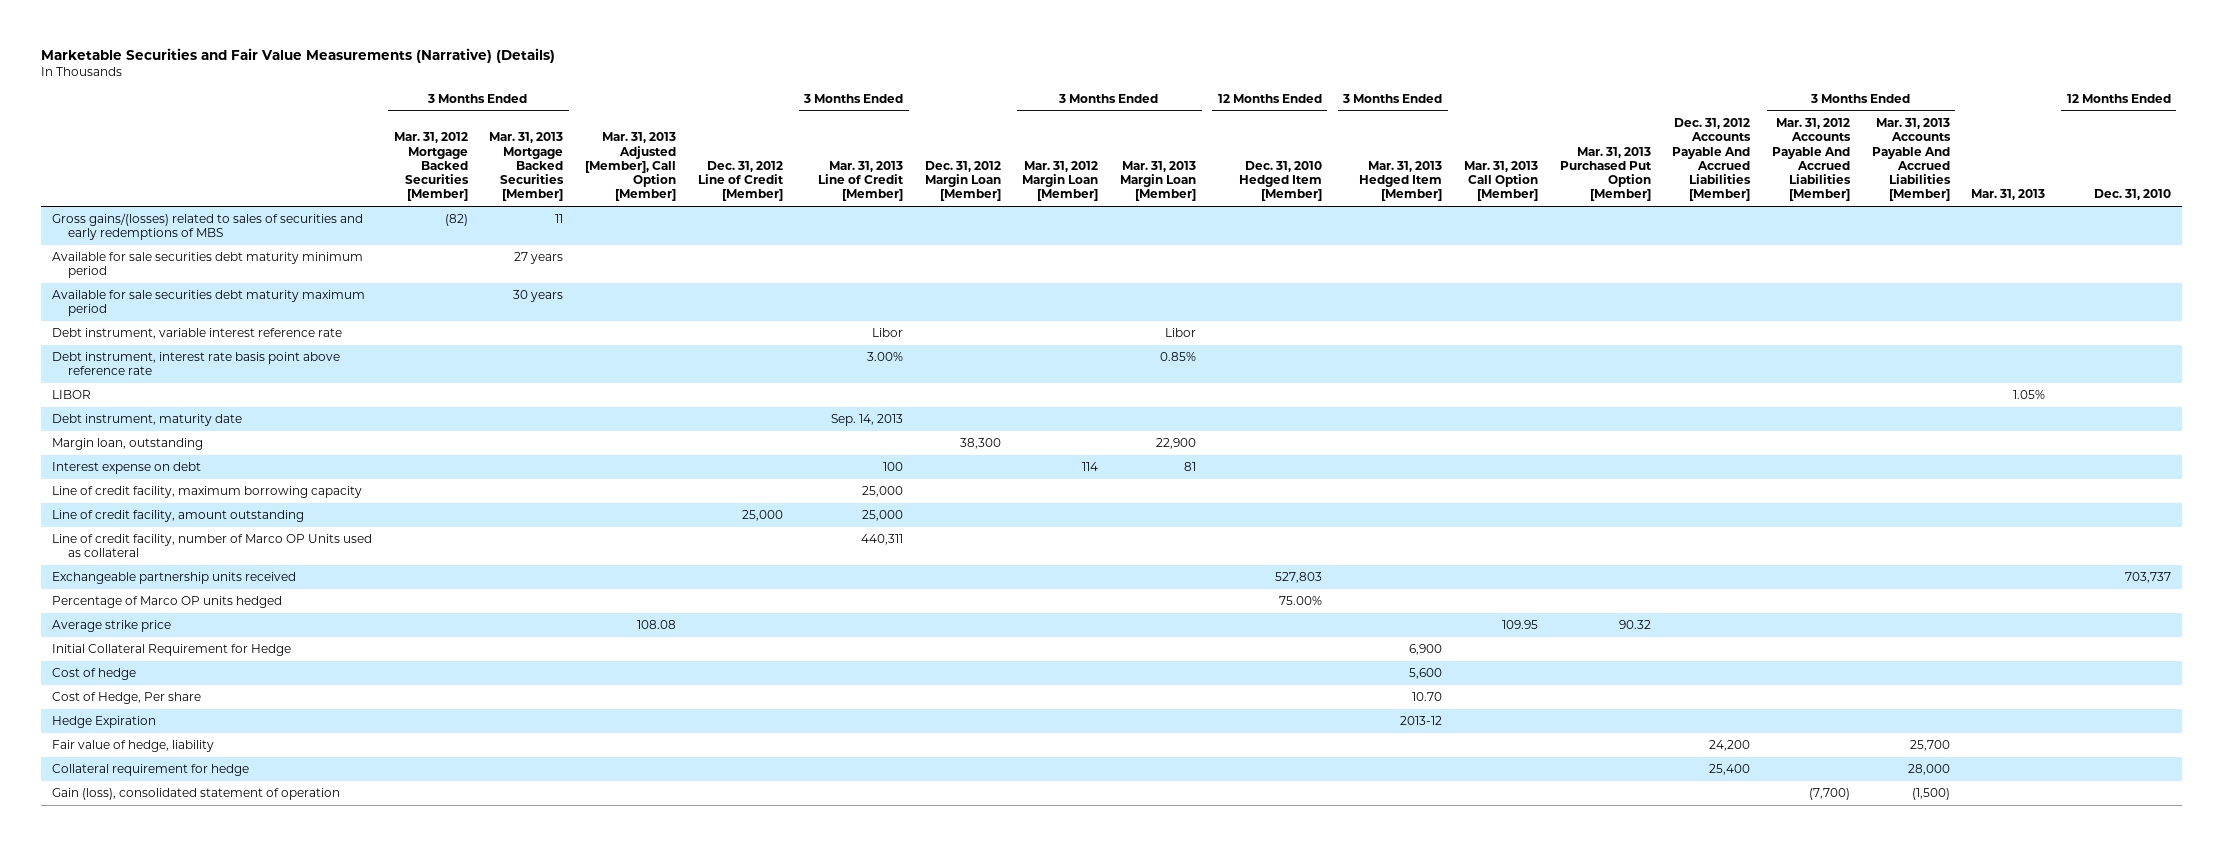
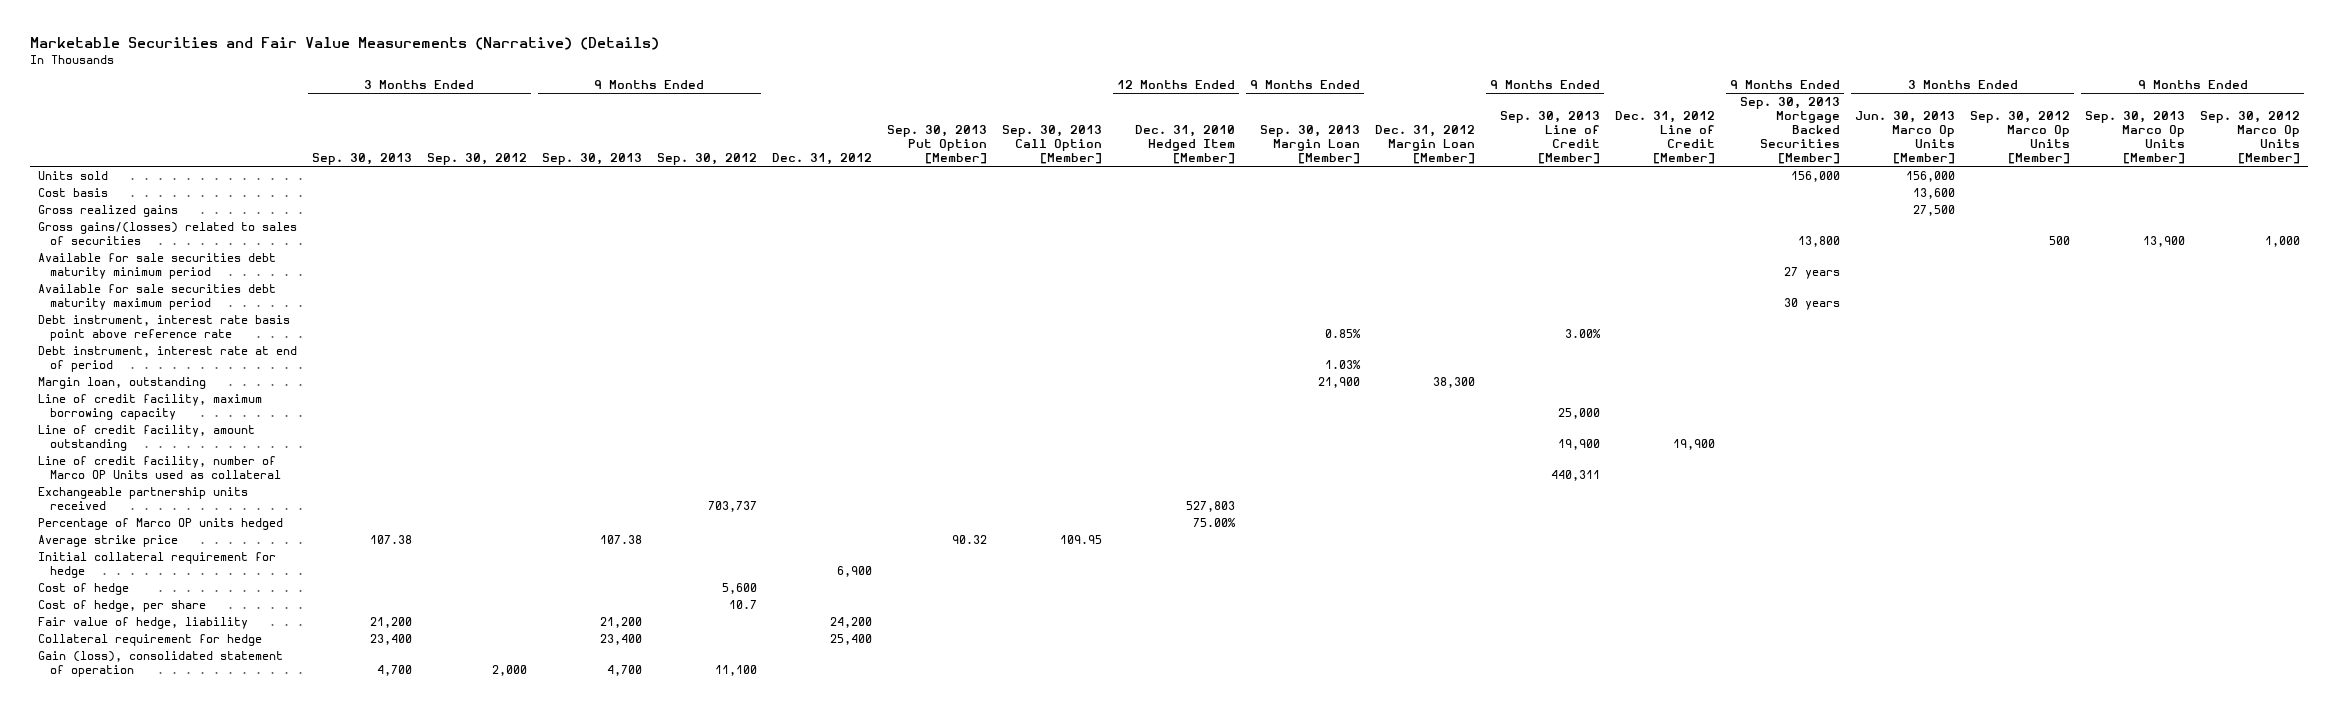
- | 3 Months Ended Mar. 31, 2012 Mortgage Backed Securities [Member] | 3 Months Ended Mar. 31, 2013 Mortgage Backed Securities [Member] | Mar. 31, 2013 Adjusted [Member], Call Option [Member] | Dec. 31, 2012 Line of Credit [Member] | 3 Months Ended Mar. 31, 2013 Line of Credit [Member] | Dec. 31, 2012 Margin Loan [Member] | 3 Months Ended Mar. 31, 2012 Margin Loan [Member] | 3 Months Ended Mar. 31, 2013 Margin Loan [Member] | 12 Months Ended Dec. 31, 2010 Hedged Item [Member] | 3 Months Ended Mar. 31, 2013 Hedged Item [Member] | Mar. 31, 2013 Call Option [Member] | Mar. 31, 2013 Purchased Put Option [Member] | Dec. 31, 2012 Accounts Payable And Accrued Liabilities [Member] | 3 Months Ended Mar. 31, 2012 Accounts Payable And Accrued Liabilities [Member] | 3 Months Ended Mar. 31, 2013 Accounts Payable And Accrued Liabilities [Member] | Mar. 31, 2013 | 12 Months Ended Dec. 31, 2010
+ | 3 Months Ended Sep. 30, 2013 | 3 Months Ended Sep. 30, 2012 | 9 Months Ended Sep. 30, 2013 | 9 Months Ended Sep. 30, 2012 | Dec. 31, 2012 | Sep. 30, 2013 Put Option [Member] | Sep. 30, 2013 Call Option [Member] | 12 Months Ended Dec. 31, 2010 Hedged Item [Member] | 9 Months Ended Sep. 30, 2013 Margin Loan [Member] | Dec. 31, 2012 Margin Loan [Member] | 9 Months Ended Sep. 30, 2013 Line of Credit [Member] | Dec. 31, 2012 Line of Credit [Member] | 9 Months Ended Sep. 30, 2013 Mortgage Backed Securities [Member] | 3 Months Ended Jun. 30, 2013 Marco Op Units [Member] | 3 Months Ended Sep. 30, 2012 Marco Op Units [Member] | 9 Months Ended Sep. 30, 2013 Marco Op Units [Member] | 9 Months Ended Sep. 30, 2012 Marco Op Units [Member]
- Gross gains/(losses) related to sales of securities and early redemptions of MBS | (82) | 11 | | | | | | | | | | | | | | |
+ Units sold | | | | | | | | | | | | | 156,000 | 156,000 | | |
+ Cost basis | | | | | | | | | | | | | | 13,600 | | |
+ Gross realized gains | | | | | | | | | | | | | | 27,500 | | |
+ Gross gains/(losses) related to sales of securities | | | | | | | | | | | | | 13,800 | | 500 | 13,900 | 1,000
- Debt instrument, variable interest reference rate | | | | | Libor | | | Libor | | | | | | | | |
- LIBOR | | | | | | | | | | | | | | | | 1.05% |
- Debt instrument, maturity date | | | | | Sep. 14, 2013 | | | | | | | | | | | |
+ Debt instrument, interest rate at end of period | | | | | | | | | 1.03% | | | | | | | |
- Interest expense on debt | | | | | 100 | | 114 | 81 | | | | | | | | |
- Line of credit facility, amount outstanding | | | | 25,000 | 25,000 | | | | | | | | | | | |
+ Line of credit facility, amount outstanding | | | | | | | | | | | 19,900 | 19,900 | | | | |
- Initial Collateral Requirement for Hedge | | | | | | | | | | 6,900 | | | | | | |
+ Initial collateral requirement for hedge | | | | | 6,900 | | | | | | | | | | | |
- Cost of Hedge, Per share | | | | | | | | | | 10.70 | | | | | | |
- Hedge Expiration | | | | | | | | | | 2013-12 | | | | | | |
+ Cost of hedge, per share | | | | 10.7 | | | | | | | | | | | | |

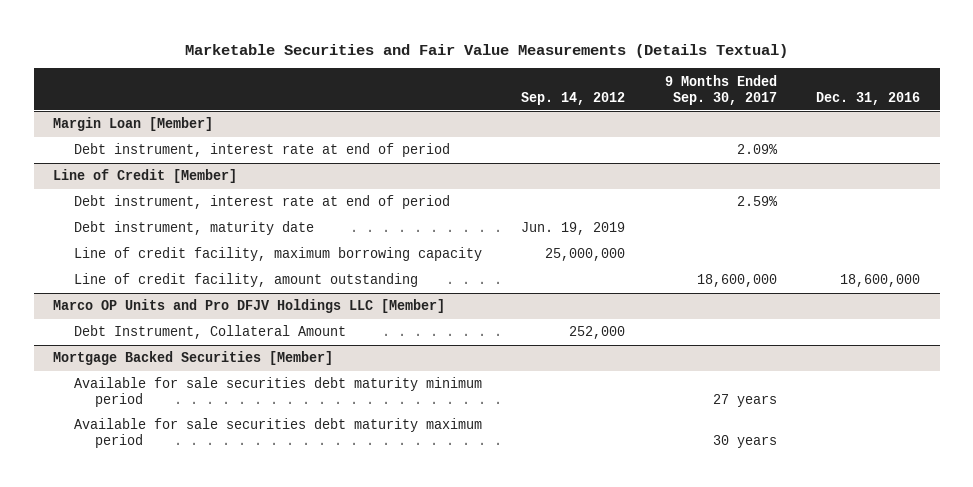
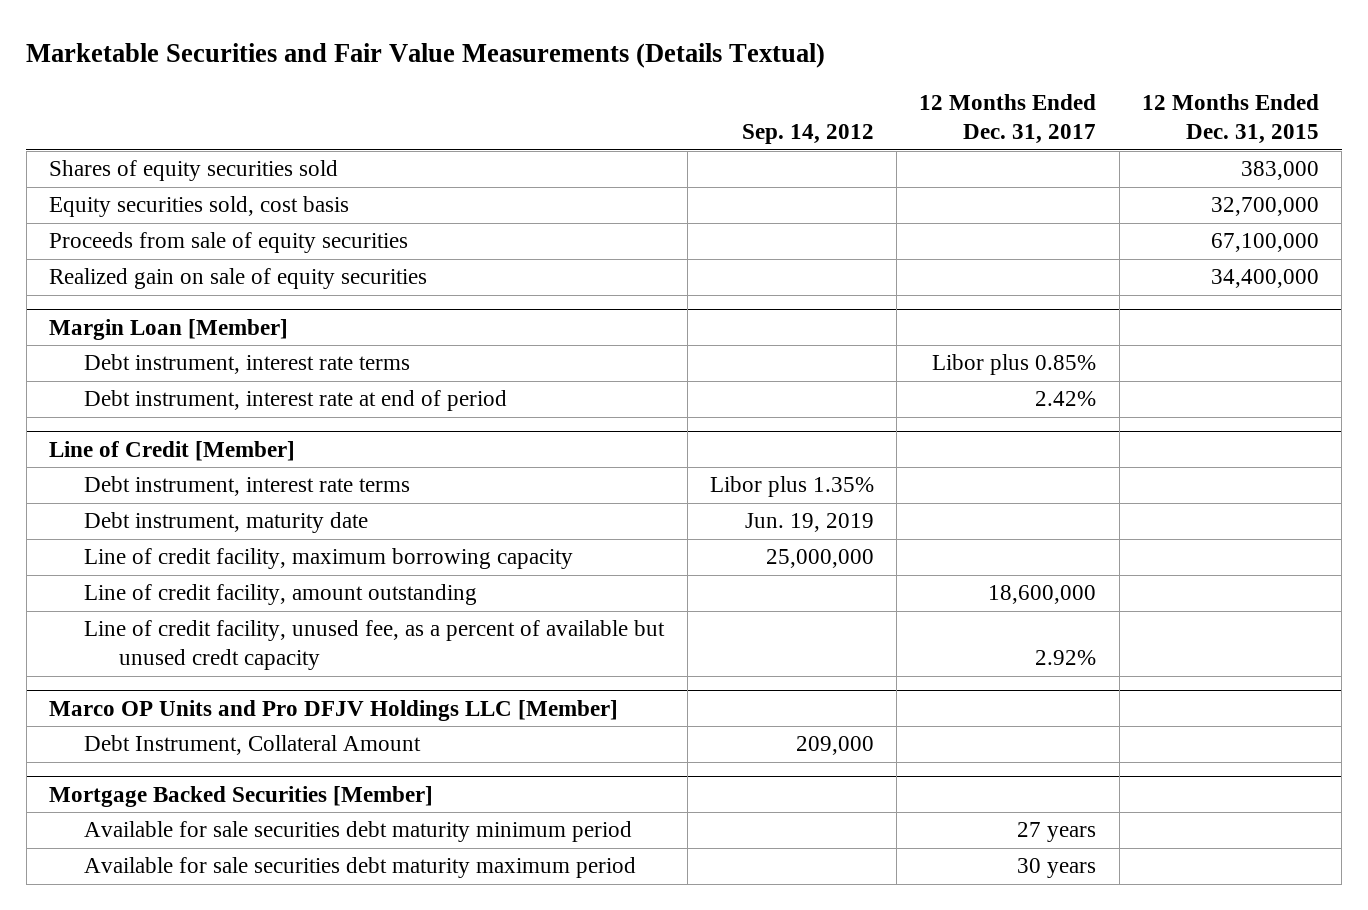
- | Sep. 14, 2012 | 9 Months Ended Sep. 30, 2017 | Dec. 31, 2016
+ | Sep. 14, 2012 | 12 Months Ended Dec. 31, 2017 | 12 Months Ended Dec. 31, 2015
+ Shares of equity securities sold | | | 383,000
+ Equity securities sold, cost basis | | | 32,700,000
+ Proceeds from sale of equity securities | | | 67,100,000
+ Realized gain on sale of equity securities | | | 34,400,000
@ Margin Loan [Member]
+ Debt instrument, interest rate terms | | Libor plus 0.85% |
@ Line of Credit [Member]
- Debt instrument, interest rate at end of period | | 2.59% |
+ Debt instrument, interest rate terms | Libor plus 1.35% | |
+ Line of credit facility, unused fee, as a percent of available but unused credt capacity | | 2.92% |
@ Marco OP Units and Pro DFJV Holdings LLC [Member]
- Debt Instrument, Collateral Amount | 252,000 | |
+ Debt Instrument, Collateral Amount | 209,000 | |

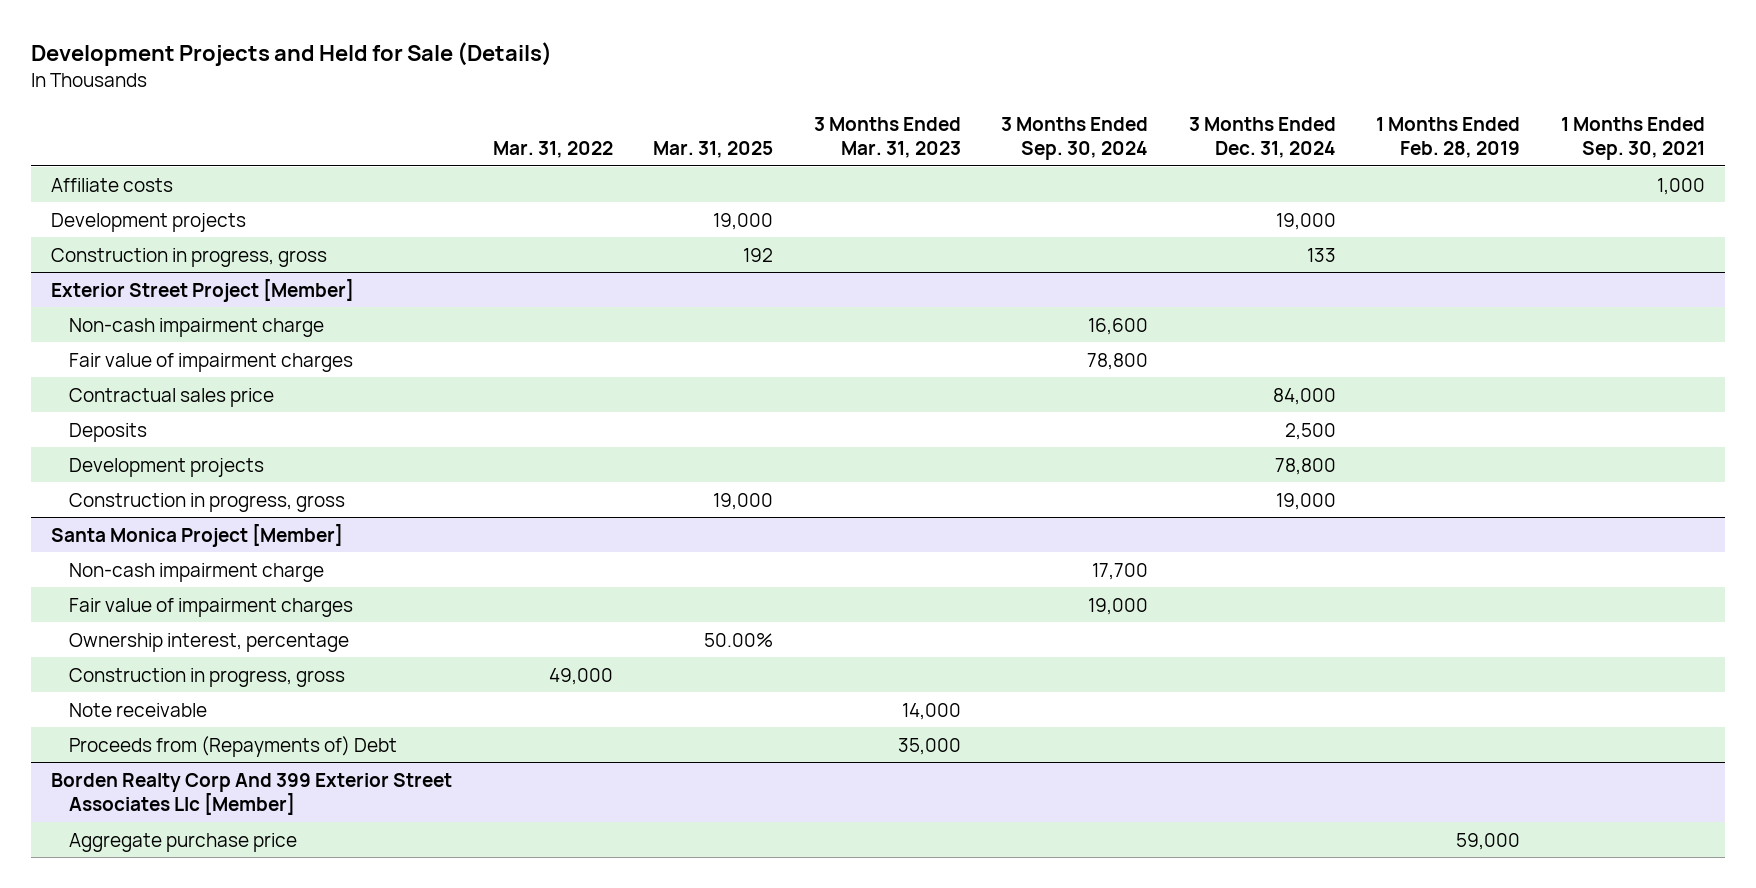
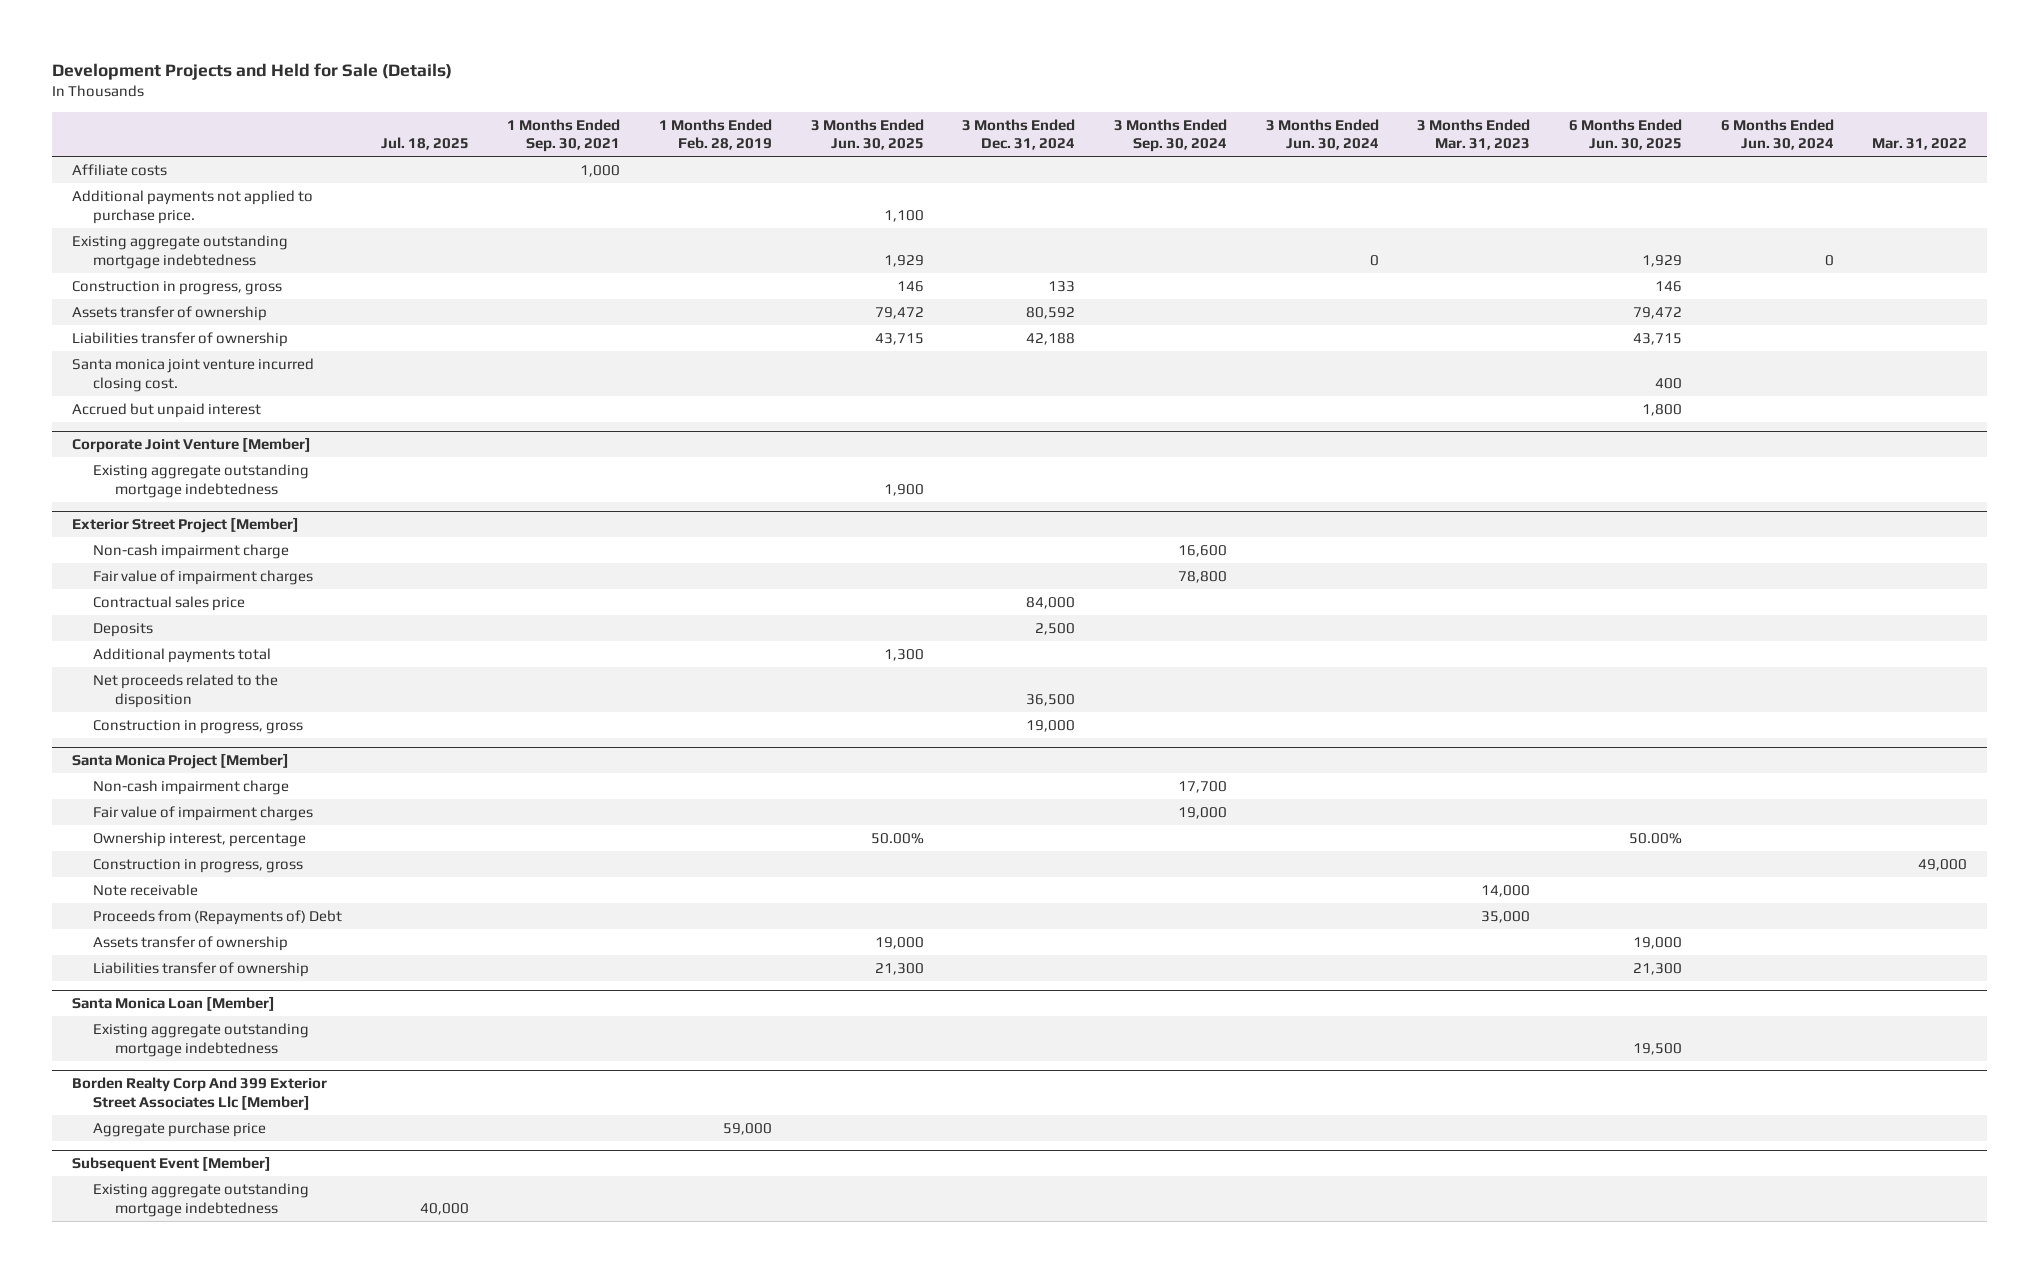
- | Mar. 31, 2022 | Mar. 31, 2025 | 3 Months Ended Mar. 31, 2023 | 3 Months Ended Sep. 30, 2024 | 3 Months Ended Dec. 31, 2024 | 1 Months Ended Feb. 28, 2019 | 1 Months Ended Sep. 30, 2021
+ | Jul. 18, 2025 | 1 Months Ended Sep. 30, 2021 | 1 Months Ended Feb. 28, 2019 | 3 Months Ended Jun. 30, 2025 | 3 Months Ended Dec. 31, 2024 | 3 Months Ended Sep. 30, 2024 | 3 Months Ended Jun. 30, 2024 | 3 Months Ended Mar. 31, 2023 | 6 Months Ended Jun. 30, 2025 | 6 Months Ended Jun. 30, 2024 | Mar. 31, 2022
- Development projects | | 19,000 | | | 19,000 | |
+ Additional payments not applied to purchase price. | | | | 1,100 | | | | | | |
+ Existing aggregate outstanding mortgage indebtedness | | | | 1,929 | | | 0 | | 1,929 | 0 |
+ Assets transfer of ownership | | | | 79,472 | 80,592 | | | | 79,472 | |
+ Liabilities transfer of ownership | | | | 43,715 | 42,188 | | | | 43,715 | |
+ Santa monica joint venture incurred closing cost. | | | | | | | | | 400 | |
+ Accrued but unpaid interest | | | | | | | | | 1,800 | |
+ Corporate Joint Venture [Member]
+ Existing aggregate outstanding mortgage indebtedness | | | | 1,900 | | | | | | |
@ Exterior Street Project [Member]
- Development projects | | | | | 78,800 | |
+ Additional payments total | | | | 1,300 | | | | | | |
+ Net proceeds related to the disposition | | | | | 36,500 | | | | | |
@ Santa Monica Project [Member]
+ Assets transfer of ownership | | | | 19,000 | | | | | 19,000 | |
+ Liabilities transfer of ownership | | | | 21,300 | | | | | 21,300 | |
+ Santa Monica Loan [Member]
+ Existing aggregate outstanding mortgage indebtedness | | | | | | | | | 19,500 | |
+ Subsequent Event [Member]
+ Existing aggregate outstanding mortgage indebtedness | 40,000 | | | | | | | | | |

